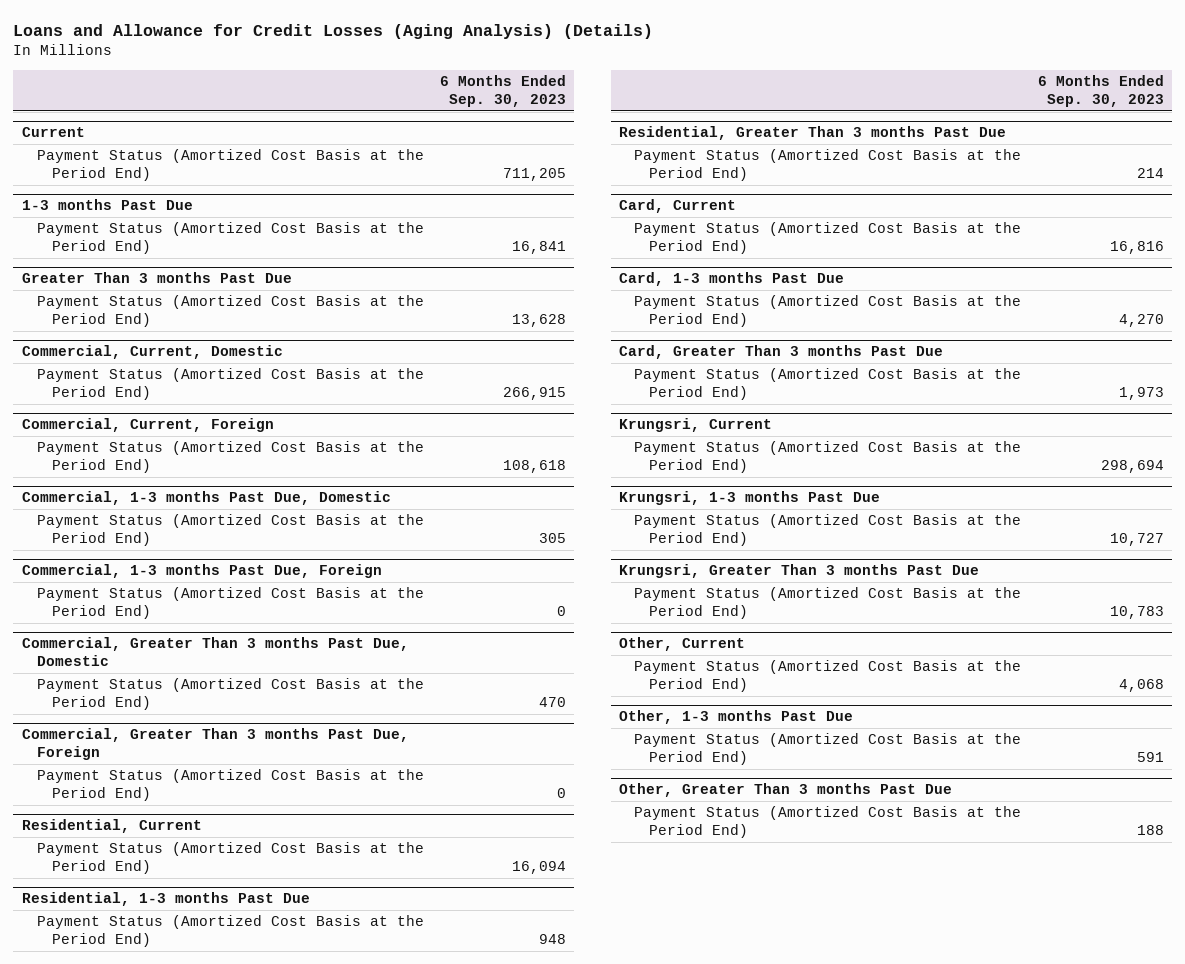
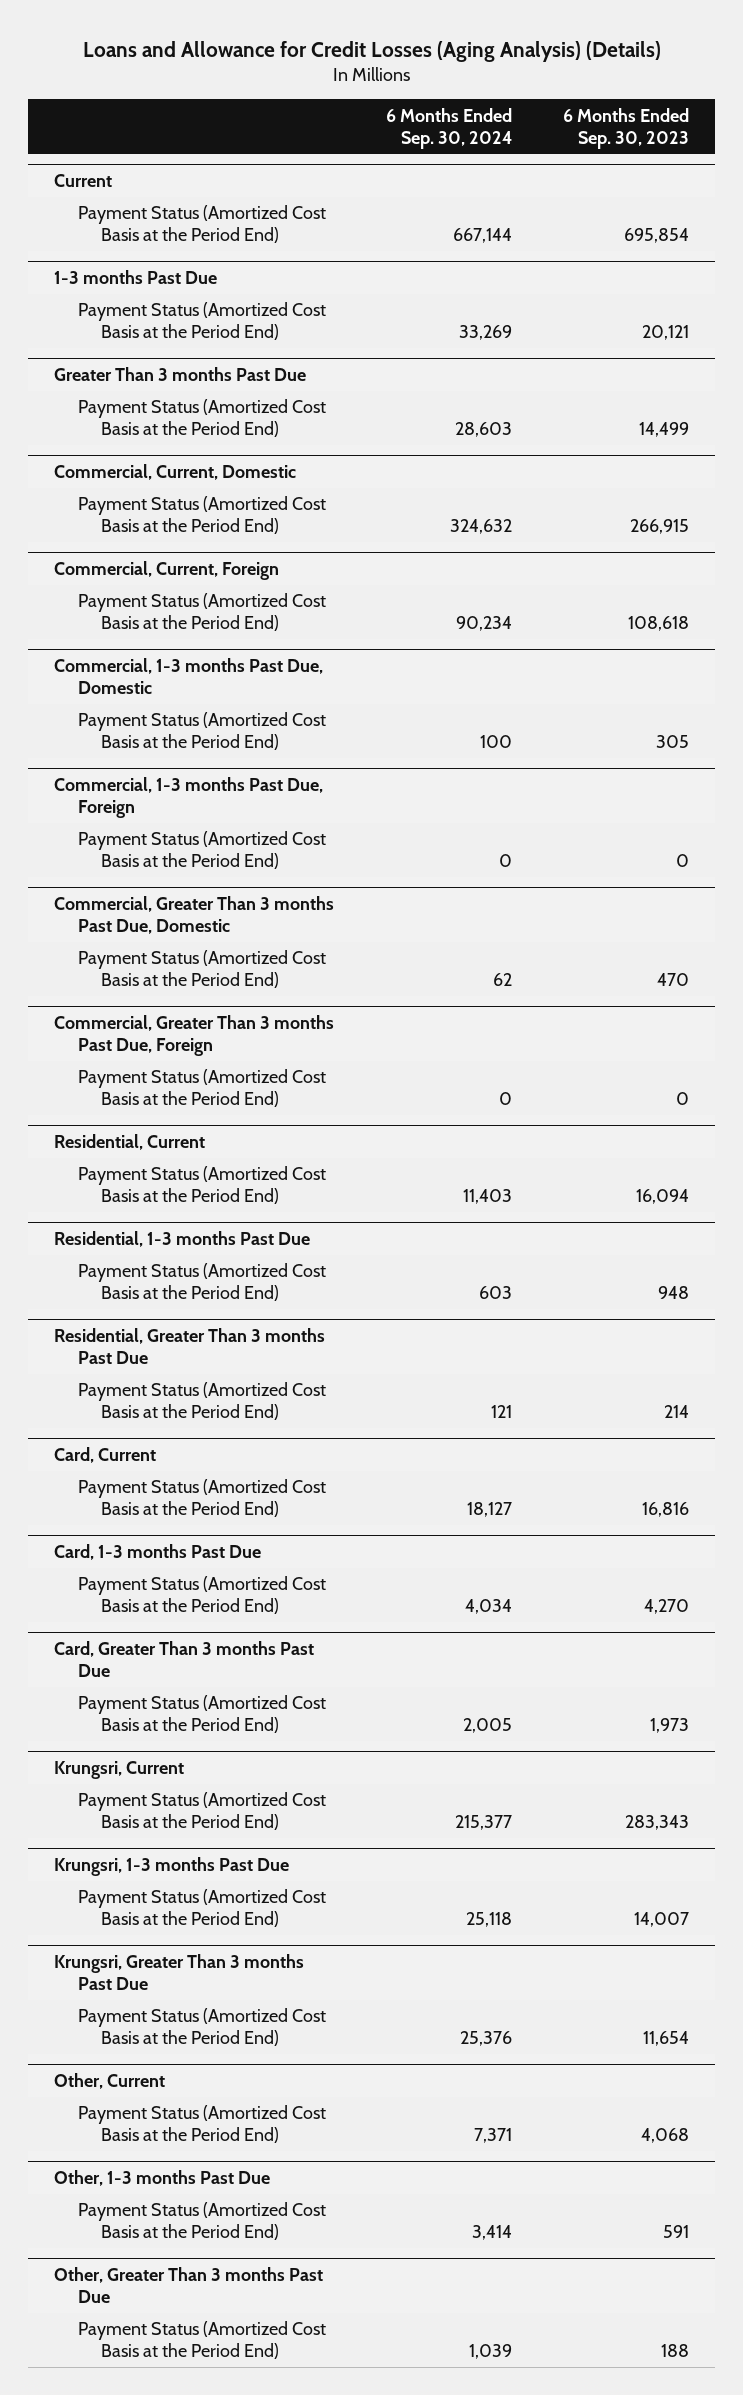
- | 6 Months Ended Sep. 30, 2023
+ | 6 Months Ended Sep. 30, 2024 | 6 Months Ended Sep. 30, 2023
@ Current
- Payment Status (Amortized Cost Basis at the Period End) | 711,205
+ Payment Status (Amortized Cost Basis at the Period End) | 667,144 | 695,854
@ 1-3 months Past Due
- Payment Status (Amortized Cost Basis at the Period End) | 16,841
+ Payment Status (Amortized Cost Basis at the Period End) | 33,269 | 20,121
@ Greater Than 3 months Past Due
- Payment Status (Amortized Cost Basis at the Period End) | 13,628
+ Payment Status (Amortized Cost Basis at the Period End) | 28,603 | 14,499
@ Krungsri, Current
- Payment Status (Amortized Cost Basis at the Period End) | 298,694
+ Payment Status (Amortized Cost Basis at the Period End) | 215,377 | 283,343
@ Krungsri, 1-3 months Past Due
- Payment Status (Amortized Cost Basis at the Period End) | 10,727
+ Payment Status (Amortized Cost Basis at the Period End) | 25,118 | 14,007
@ Krungsri, Greater Than 3 months Past Due
- Payment Status (Amortized Cost Basis at the Period End) | 10,783
+ Payment Status (Amortized Cost Basis at the Period End) | 25,376 | 11,654

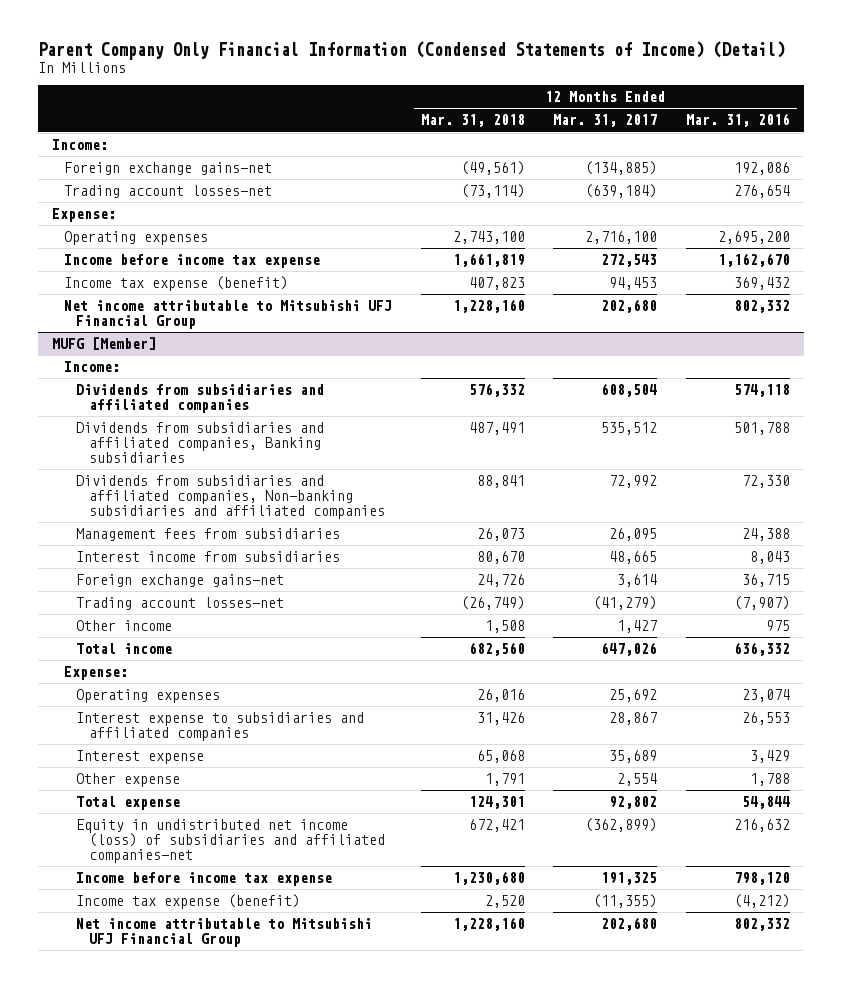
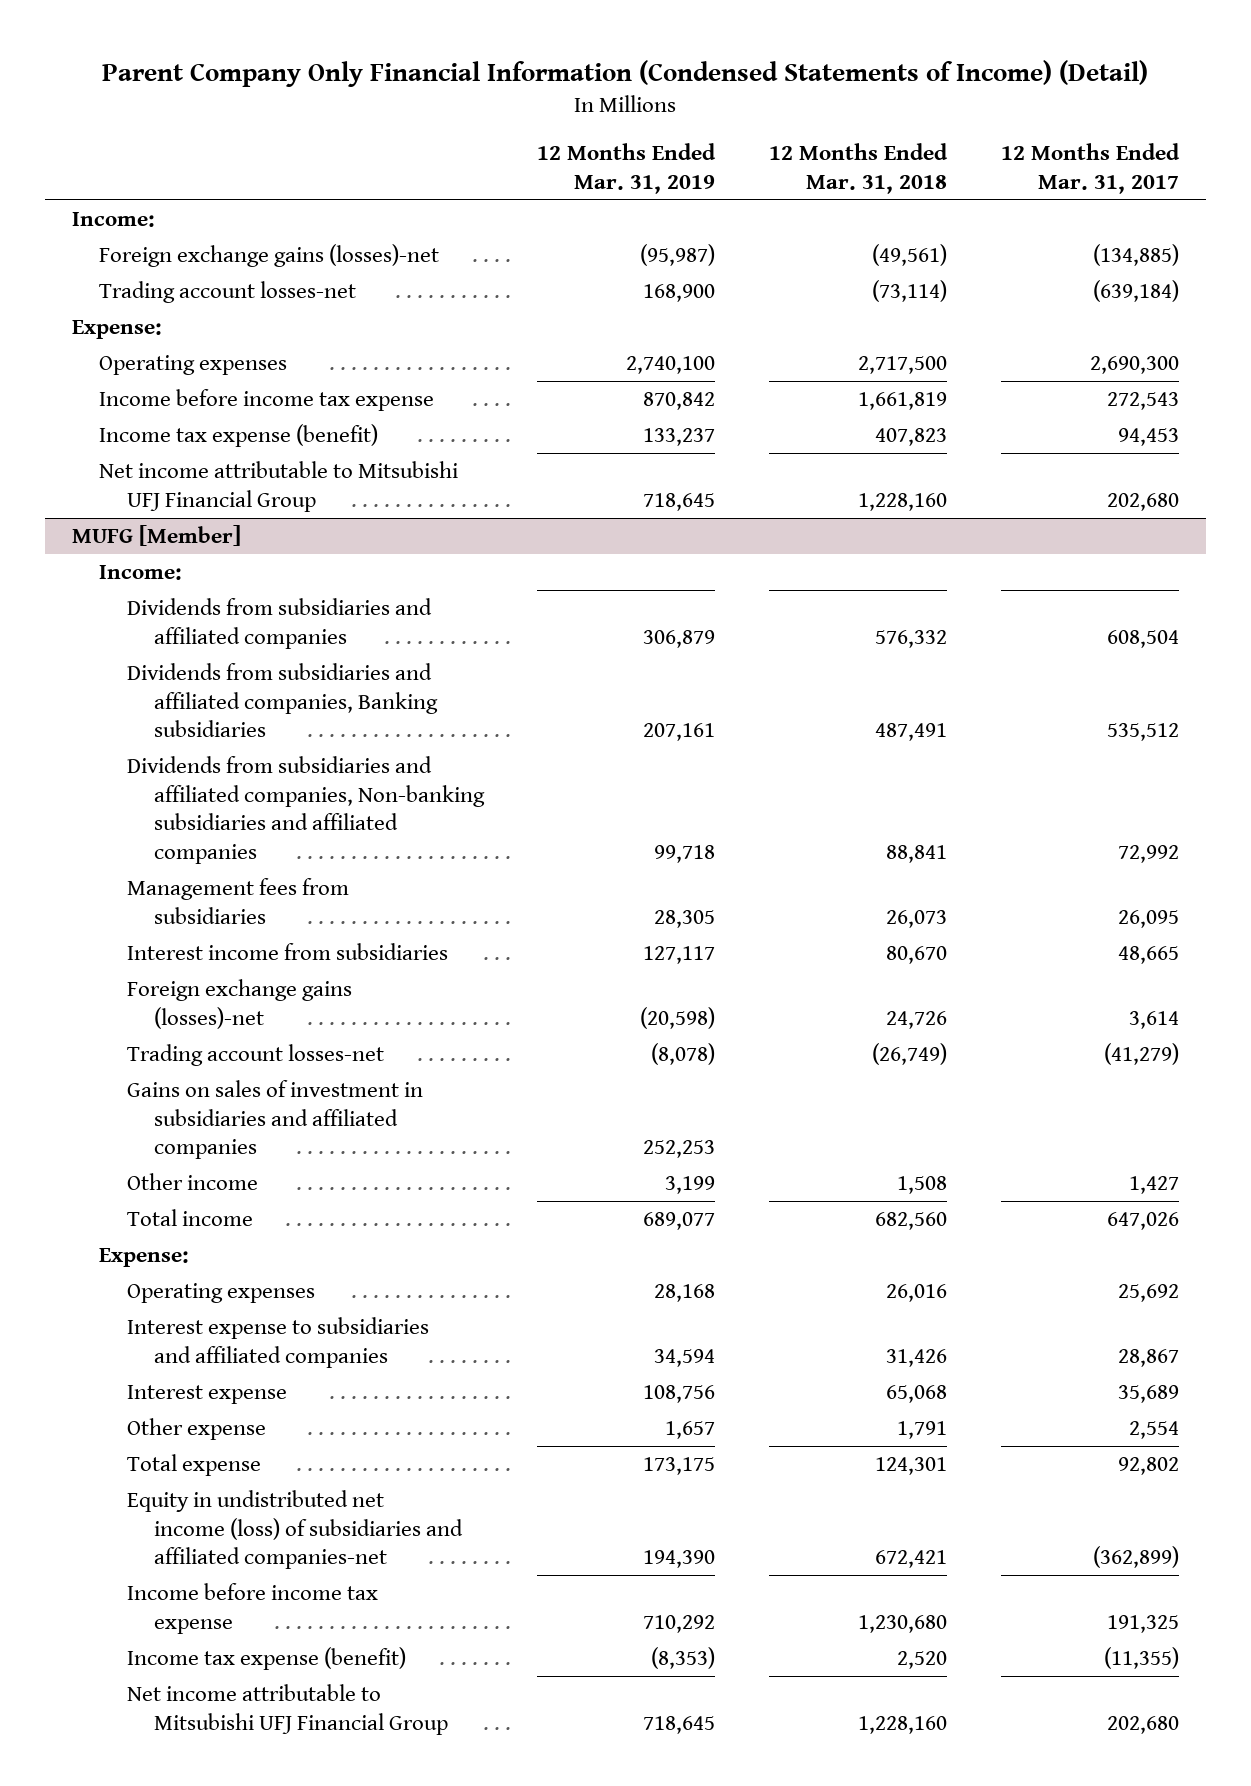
- | 12 Months Ended Mar. 31, 2018 | 12 Months Ended Mar. 31, 2017 | 12 Months Ended Mar. 31, 2016
+ | 12 Months Ended Mar. 31, 2019 | 12 Months Ended Mar. 31, 2018 | 12 Months Ended Mar. 31, 2017
- Foreign exchange gains-net | (49,561) | (134,885) | 192,086
+ Foreign exchange gains (losses)-net | (95,987) | (49,561) | (134,885)
- Operating expenses | 2,743,100 | 2,716,100 | 2,695,200
+ Operating expenses | 2,740,100 | 2,717,500 | 2,690,300
@ MUFG [Member]
- Foreign exchange gains-net | 24,726 | 3,614 | 36,715
+ Foreign exchange gains (losses)-net | (20,598) | 24,726 | 3,614
+ Gains on sales of investment in subsidiaries and affiliated companies | 252,253 | |

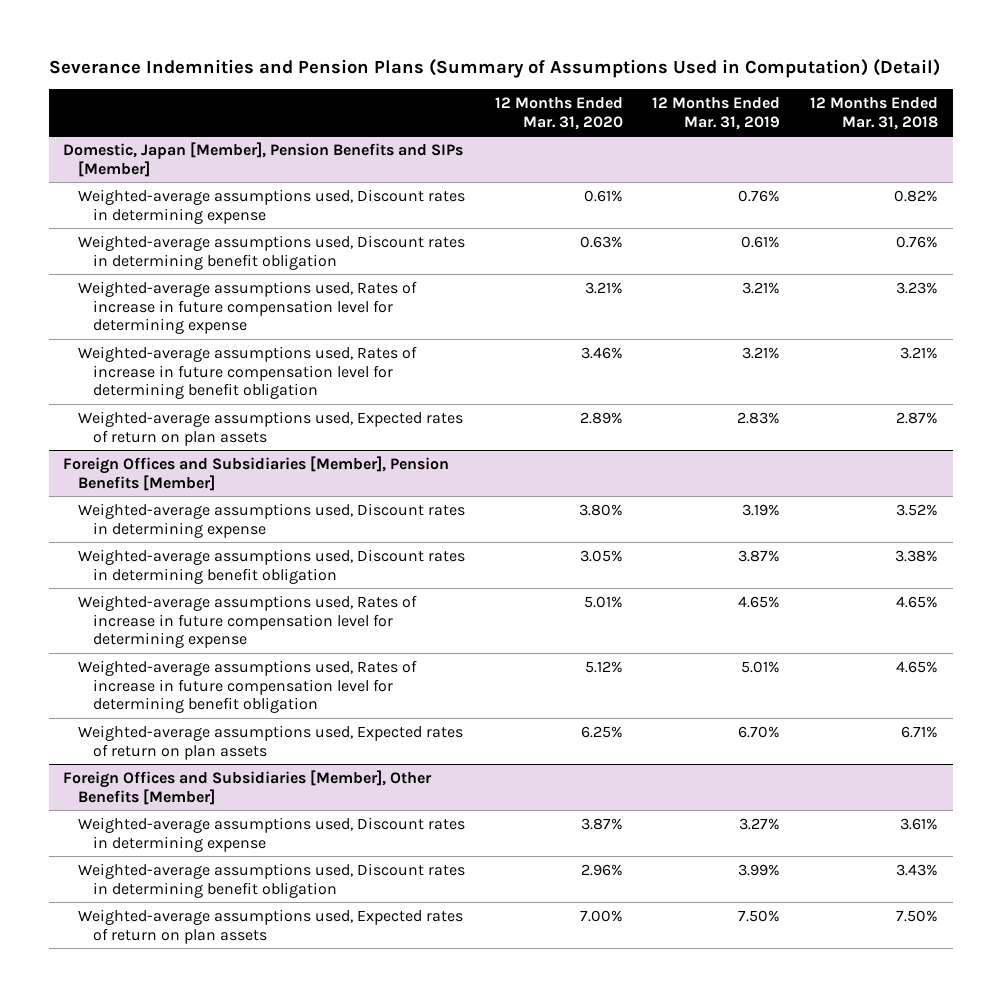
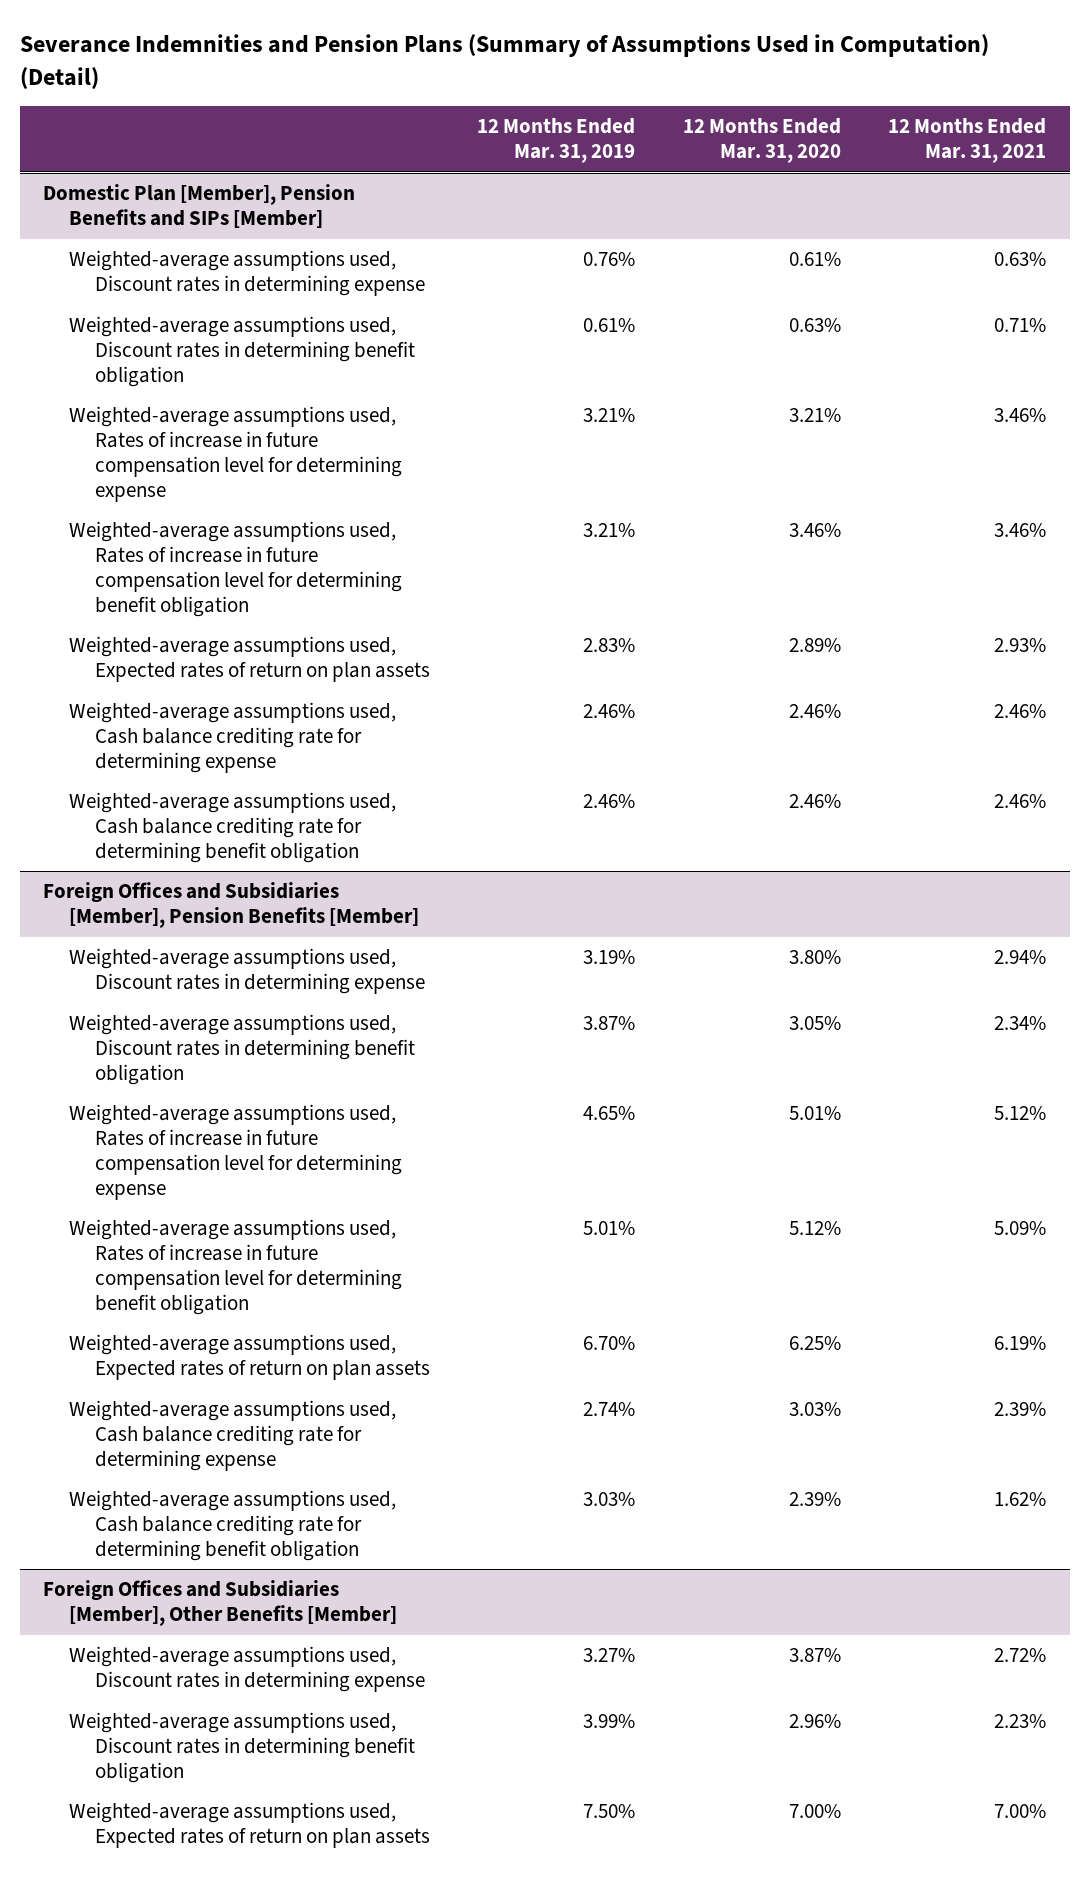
- | 12 Months Ended Mar. 31, 2020 | 12 Months Ended Mar. 31, 2019 | 12 Months Ended Mar. 31, 2018
+ | 12 Months Ended Mar. 31, 2019 | 12 Months Ended Mar. 31, 2020 | 12 Months Ended Mar. 31, 2021
- Domestic, Japan [Member], Pension Benefits and SIPs [Member]
+ Domestic Plan [Member], Pension Benefits and SIPs [Member]
+ Weighted-average assumptions used, Cash balance crediting rate for determining expense | 2.46% | 2.46% | 2.46%
+ Weighted-average assumptions used, Cash balance crediting rate for determining benefit obligation | 2.46% | 2.46% | 2.46%
@ Foreign Offices and Subsidiaries [Member], Pension Benefits [Member]
+ Weighted-average assumptions used, Cash balance crediting rate for determining expense | 2.74% | 3.03% | 2.39%
+ Weighted-average assumptions used, Cash balance crediting rate for determining benefit obligation | 3.03% | 2.39% | 1.62%

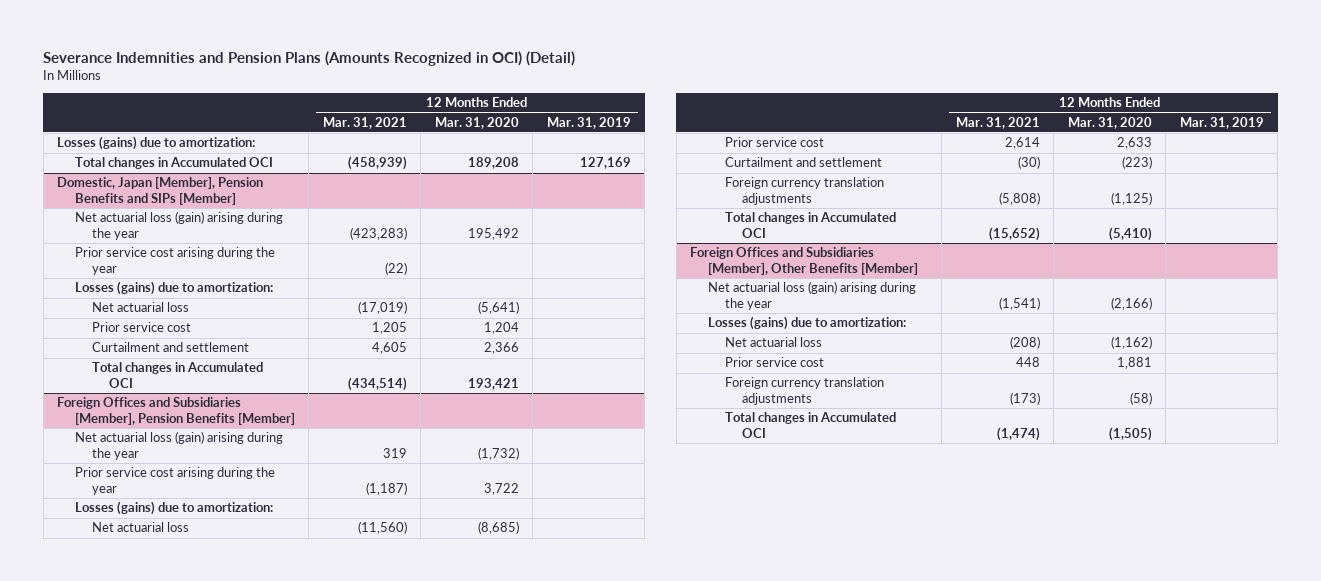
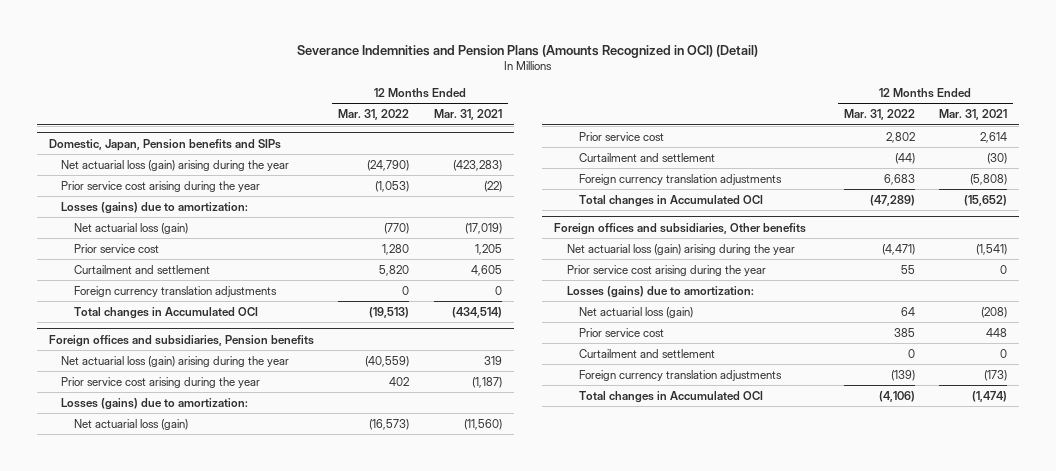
- | 12 Months Ended Mar. 31, 2021 | 12 Months Ended Mar. 31, 2020 | 12 Months Ended Mar. 31, 2019
+ | 12 Months Ended Mar. 31, 2022 | 12 Months Ended Mar. 31, 2021
- Losses (gains) due to amortization:
- Total changes in Accumulated OCI | (458,939) | 189,208 | 127,169
- Domestic, Japan [Member], Pension Benefits and SIPs [Member]
+ Domestic, Japan, Pension benefits and SIPs
- Net actuarial loss | (17,019) | (5,641) |
+ Net actuarial loss (gain) | (770) | (17,019)
+ Foreign currency translation adjustments | 0 | 0
- Foreign Offices and Subsidiaries [Member], Pension Benefits [Member]
+ Foreign offices and subsidiaries, Pension benefits
- Net actuarial loss | (11,560) | (8,685) |
+ Net actuarial loss (gain) | (16,573) | (11,560)
- Foreign Offices and Subsidiaries [Member], Other Benefits [Member]
+ Foreign offices and subsidiaries, Other benefits
+ Prior service cost arising during the year | 55 | 0
- Net actuarial loss | (208) | (1,162) |
+ Net actuarial loss (gain) | 64 | (208)
+ Curtailment and settlement | 0 | 0

